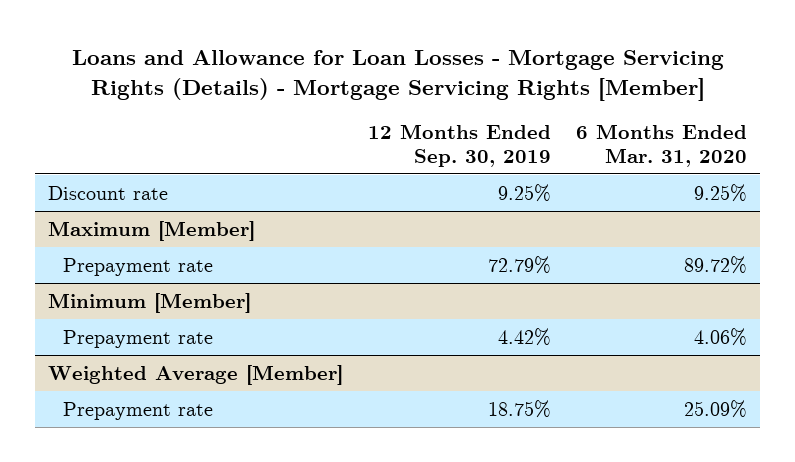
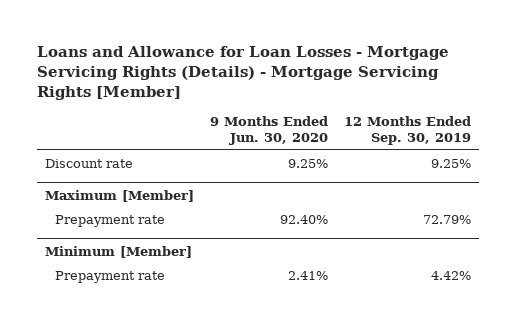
- | 12 Months Ended Sep. 30, 2019 | 6 Months Ended Mar. 31, 2020
+ | 9 Months Ended Jun. 30, 2020 | 12 Months Ended Sep. 30, 2019
- Weighted Average [Member]
- Prepayment rate | 18.75% | 25.09%

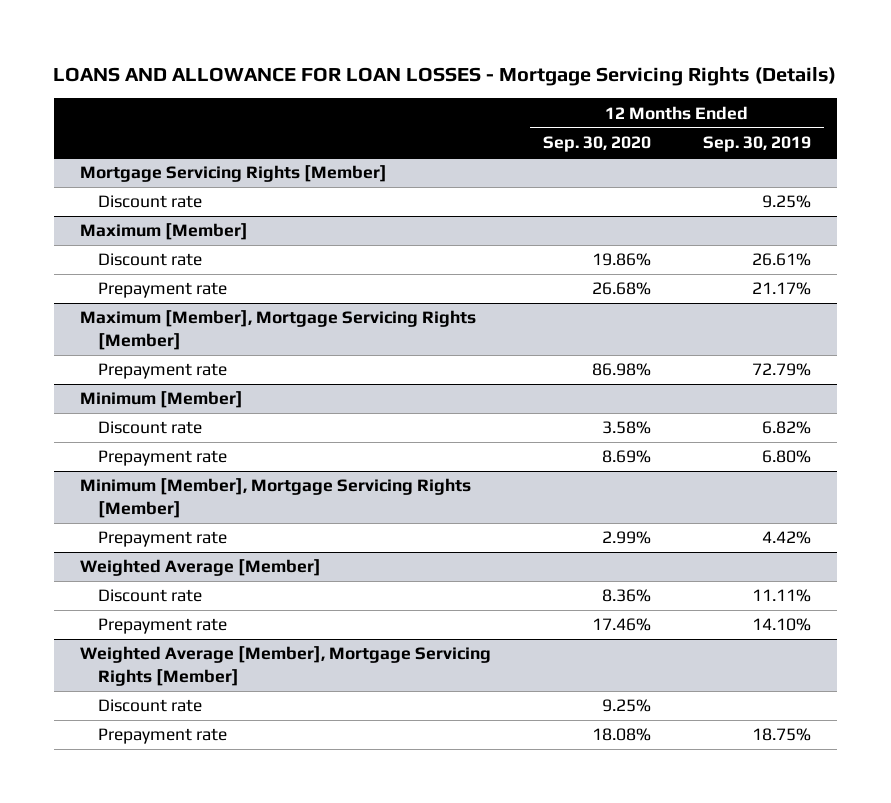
- Loans and Allowance for Loan Losses - Mortgage Servicing Rights (Details) - Mortgage Servicing Rights [Member]
+ LOANS AND ALLOWANCE FOR LOAN LOSSES - Mortgage Servicing Rights (Details)
- | 9 Months Ended Jun. 30, 2020 | 12 Months Ended Sep. 30, 2019
+ | 12 Months Ended Sep. 30, 2020 | 12 Months Ended Sep. 30, 2019
+ Mortgage Servicing Rights [Member]
@ Maximum [Member]
+ Discount rate | 19.86% | 26.61%
+ Prepayment rate | 26.68% | 21.17%
+ Maximum [Member], Mortgage Servicing Rights [Member]
@ Minimum [Member]
+ Discount rate | 3.58% | 6.82%
+ Prepayment rate | 8.69% | 6.80%
+ Minimum [Member], Mortgage Servicing Rights [Member]
+ Weighted Average [Member]
+ Discount rate | 8.36% | 11.11%
+ Prepayment rate | 17.46% | 14.10%
+ Weighted Average [Member], Mortgage Servicing Rights [Member]
+ Discount rate | 9.25% |
+ Prepayment rate | 18.08% | 18.75%

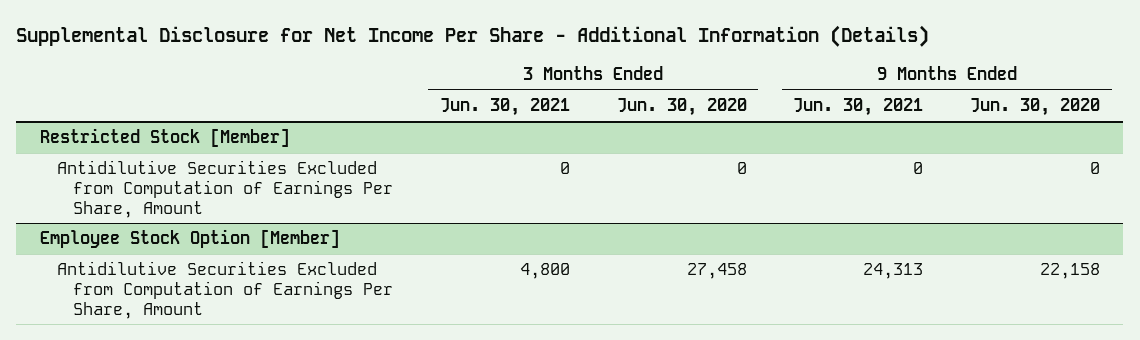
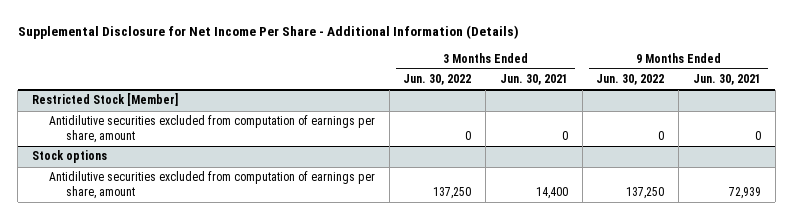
- | 3 Months Ended Jun. 30, 2021 | 3 Months Ended Jun. 30, 2020 | 9 Months Ended Jun. 30, 2021 | 9 Months Ended Jun. 30, 2020
+ | 3 Months Ended Jun. 30, 2022 | 3 Months Ended Jun. 30, 2021 | 9 Months Ended Jun. 30, 2022 | 9 Months Ended Jun. 30, 2021
@ Restricted Stock [Member]
- Antidilutive Securities Excluded from Computation of Earnings Per Share, Amount | 0 | 0 | 0 | 0
- Employee Stock Option [Member]
- Antidilutive Securities Excluded from Computation of Earnings Per Share, Amount | 4,800 | 27,458 | 24,313 | 22,158
@ Restricted Stock [Member]
+ Antidilutive securities excluded from computation of earnings per share, amount | 0 | 0 | 0 | 0
+ Stock options
+ Antidilutive securities excluded from computation of earnings per share, amount | 137,250 | 14,400 | 137,250 | 72,939

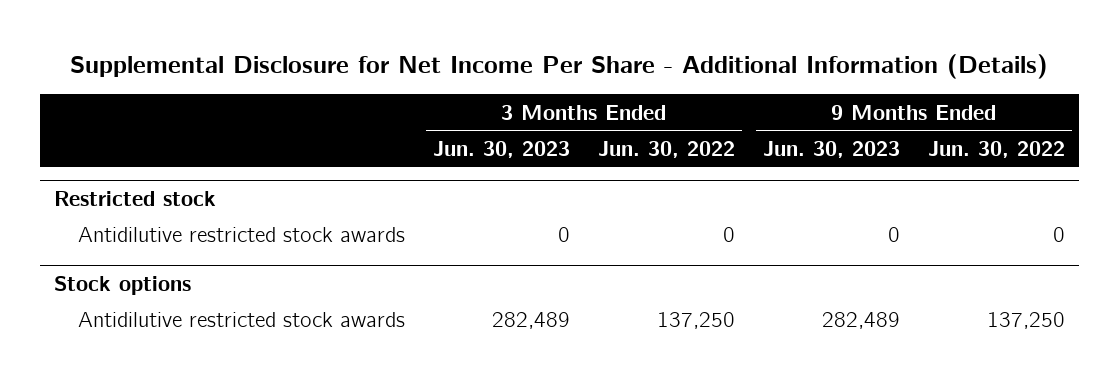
- | 3 Months Ended Jun. 30, 2022 | 3 Months Ended Jun. 30, 2021 | 9 Months Ended Jun. 30, 2022 | 9 Months Ended Jun. 30, 2021
+ | 3 Months Ended Jun. 30, 2023 | 3 Months Ended Jun. 30, 2022 | 9 Months Ended Jun. 30, 2023 | 9 Months Ended Jun. 30, 2022
- Restricted Stock [Member]
- Antidilutive securities excluded from computation of earnings per share, amount | 0 | 0 | 0 | 0
+ Restricted stock
+ Antidilutive restricted stock awards | 0 | 0 | 0 | 0
@ Stock options
- Antidilutive securities excluded from computation of earnings per share, amount | 137,250 | 14,400 | 137,250 | 72,939
+ Antidilutive restricted stock awards | 282,489 | 137,250 | 282,489 | 137,250

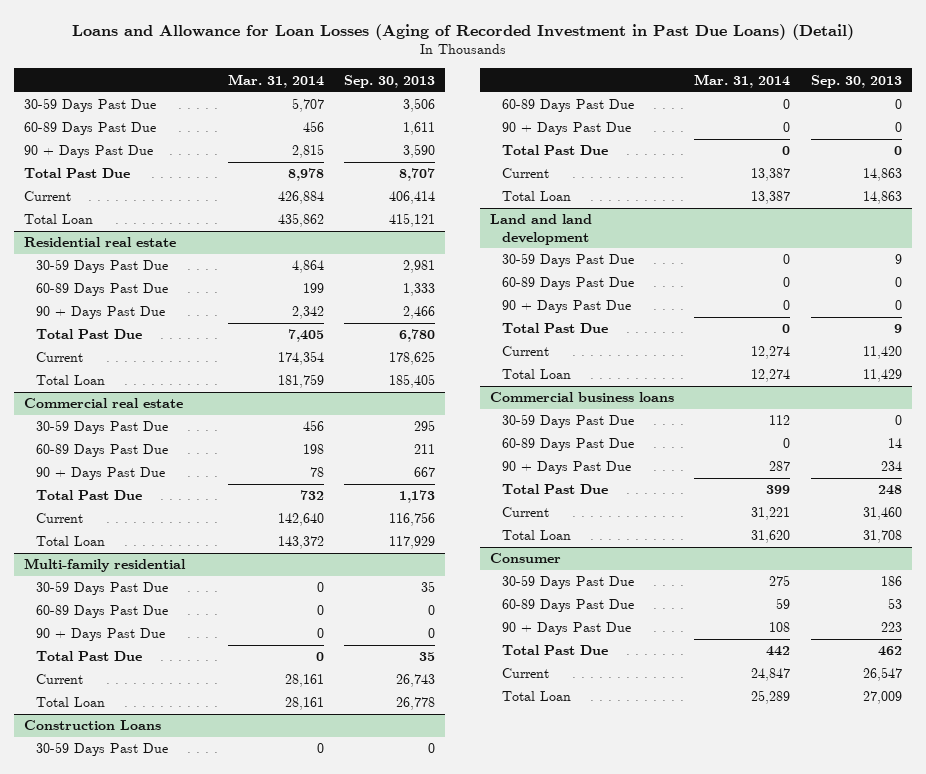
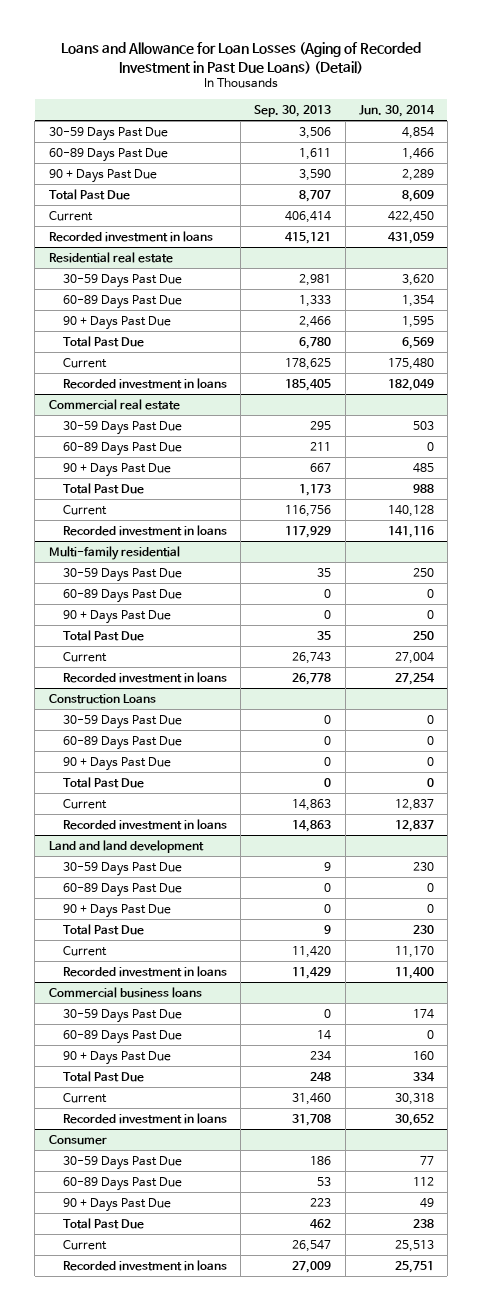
- | Mar. 31, 2014 | Sep. 30, 2013
+ | Sep. 30, 2013 | Jun. 30, 2014
- Total Loan | 435,862 | 415,121
+ Recorded investment in loans | 415,121 | 431,059
@ Residential real estate
- Total Loan | 181,759 | 185,405
+ Recorded investment in loans | 185,405 | 182,049
@ Commercial real estate
- Total Loan | 143,372 | 117,929
+ Recorded investment in loans | 117,929 | 141,116
@ Multi-family residential
- Total Loan | 28,161 | 26,778
+ Recorded investment in loans | 26,778 | 27,254
@ Construction Loans
- Total Loan | 13,387 | 14,863
+ Recorded investment in loans | 14,863 | 12,837
@ Land and land development
- Total Loan | 12,274 | 11,429
+ Recorded investment in loans | 11,429 | 11,400
@ Commercial business loans
- Total Loan | 31,620 | 31,708
+ Recorded investment in loans | 31,708 | 30,652
@ Consumer
- Total Loan | 25,289 | 27,009
+ Recorded investment in loans | 27,009 | 25,751

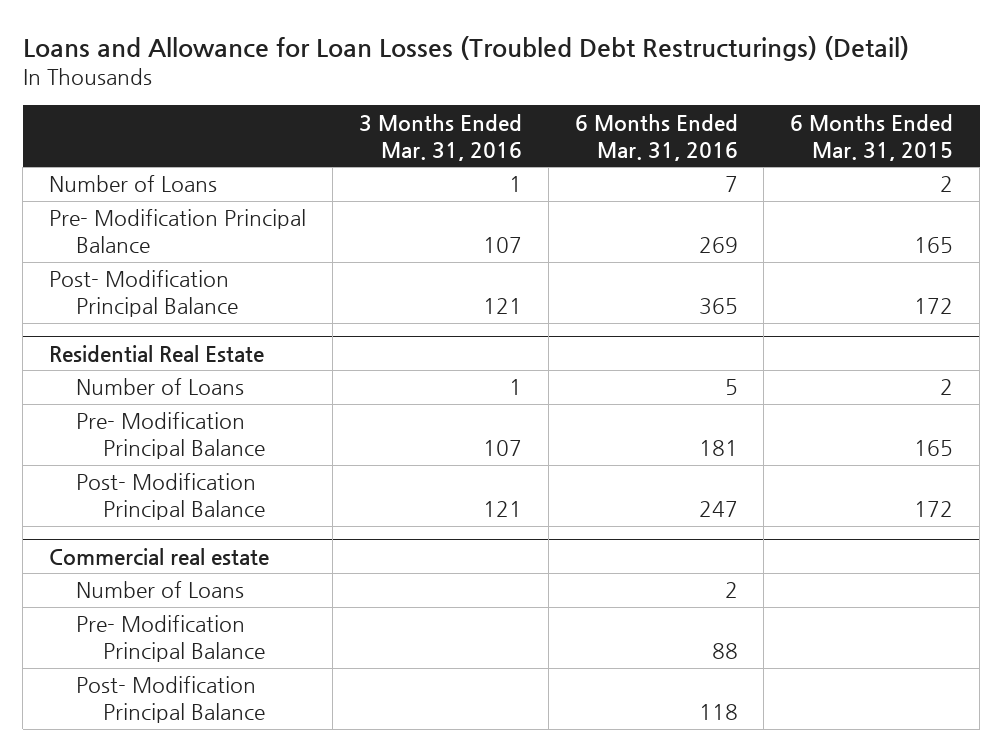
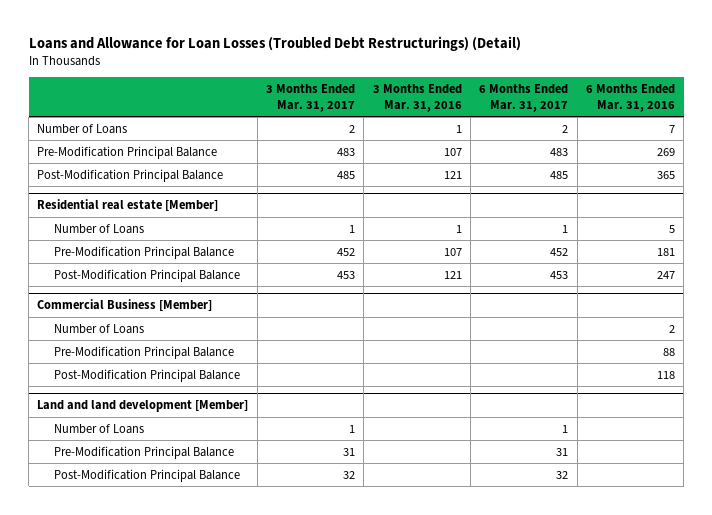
- | 3 Months Ended Mar. 31, 2016 | 6 Months Ended Mar. 31, 2016 | 6 Months Ended Mar. 31, 2015
+ | 3 Months Ended Mar. 31, 2017 | 3 Months Ended Mar. 31, 2016 | 6 Months Ended Mar. 31, 2017 | 6 Months Ended Mar. 31, 2016
- Pre- Modification Principal Balance | 107 | 269 | 165
- Post- Modification Principal Balance | 121 | 365 | 172
- Residential Real Estate
+ Pre-Modification Principal Balance | 483 | 107 | 483 | 269
+ Post-Modification Principal Balance | 485 | 121 | 485 | 365
+ Residential real estate [Member]
- Pre- Modification Principal Balance | 107 | 181 | 165
- Post- Modification Principal Balance | 121 | 247 | 172
- Commercial real estate
+ Pre-Modification Principal Balance | 452 | 107 | 452 | 181
+ Post-Modification Principal Balance | 453 | 121 | 453 | 247
+ Commercial Business [Member]
- Pre- Modification Principal Balance | | 88 |
- Post- Modification Principal Balance | | 118 |
+ Pre-Modification Principal Balance | | | | 88
+ Post-Modification Principal Balance | | | | 118
+ Land and land development [Member]
+ Number of Loans | 1 | | 1 |
+ Pre-Modification Principal Balance | 31 | | 31 |
+ Post-Modification Principal Balance | 32 | | 32 |

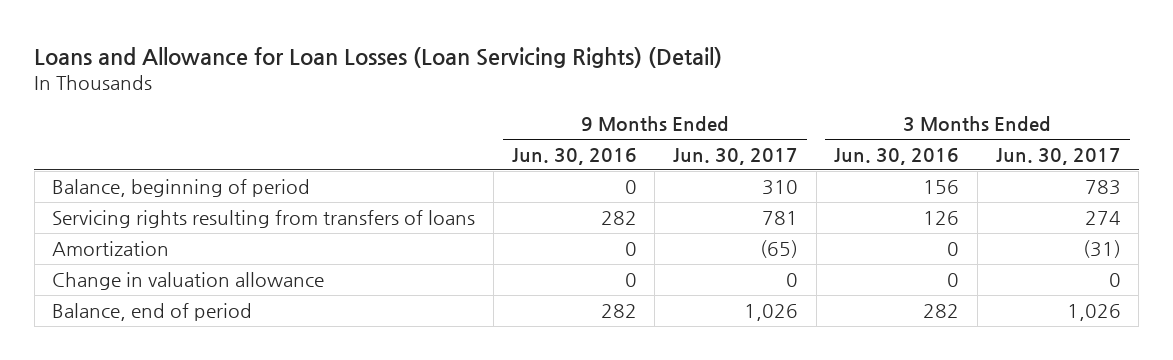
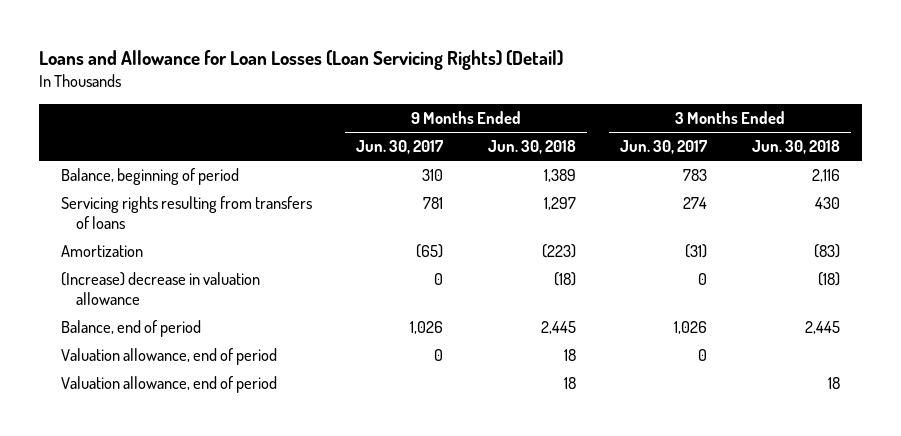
- | 9 Months Ended Jun. 30, 2016 | 9 Months Ended Jun. 30, 2017 | 3 Months Ended Jun. 30, 2016 | 3 Months Ended Jun. 30, 2017
+ | 9 Months Ended Jun. 30, 2017 | 9 Months Ended Jun. 30, 2018 | 3 Months Ended Jun. 30, 2017 | 3 Months Ended Jun. 30, 2018
- Change in valuation allowance | 0 | 0 | 0 | 0
+ (Increase) decrease in valuation allowance | 0 | (18) | 0 | (18)
+ Valuation allowance, end of period | 0 | 18 | 0 |
+ Valuation allowance, end of period | | 18 | | 18

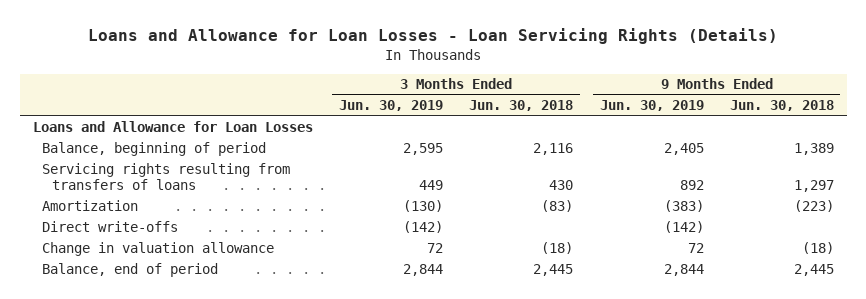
- Loans and Allowance for Loan Losses (Loan Servicing Rights) (Detail)
+ Loans and Allowance for Loan Losses - Loan Servicing Rights (Details)
- | 9 Months Ended Jun. 30, 2017 | 9 Months Ended Jun. 30, 2018 | 3 Months Ended Jun. 30, 2017 | 3 Months Ended Jun. 30, 2018
+ | 3 Months Ended Jun. 30, 2019 | 3 Months Ended Jun. 30, 2018 | 9 Months Ended Jun. 30, 2019 | 9 Months Ended Jun. 30, 2018
+ Loans and Allowance for Loan Losses
- (Increase) decrease in valuation allowance | 0 | (18) | 0 | (18)
+ Direct write-offs | (142) | | (142) |
+ Change in valuation allowance | 72 | (18) | 72 | (18)
- Valuation allowance, end of period | 0 | 18 | 0 |
- Valuation allowance, end of period | | 18 | | 18

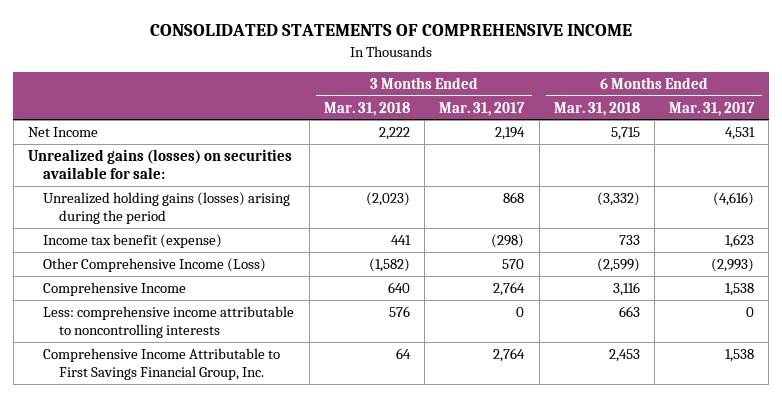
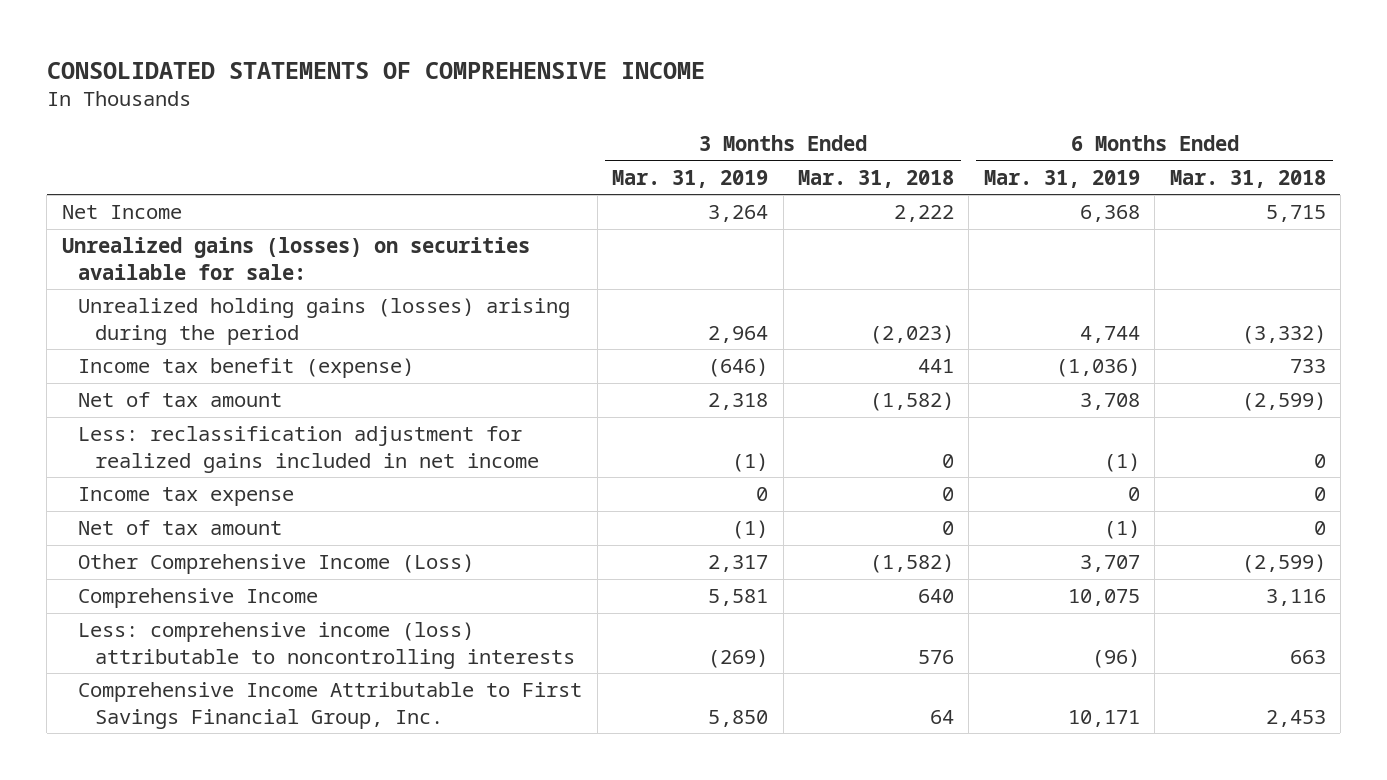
- | 3 Months Ended Mar. 31, 2018 | 3 Months Ended Mar. 31, 2017 | 6 Months Ended Mar. 31, 2018 | 6 Months Ended Mar. 31, 2017
+ | 3 Months Ended Mar. 31, 2019 | 3 Months Ended Mar. 31, 2018 | 6 Months Ended Mar. 31, 2019 | 6 Months Ended Mar. 31, 2018
+ Net of tax amount | 2,318 | (1,582) | 3,708 | (2,599)
+ Less: reclassification adjustment for realized gains included in net income | (1) | 0 | (1) | 0
+ Income tax expense | 0 | 0 | 0 | 0
+ Net of tax amount | (1) | 0 | (1) | 0
- Less: comprehensive income attributable to noncontrolling interests | 576 | 0 | 663 | 0
+ Less: comprehensive income (loss) attributable to noncontrolling interests | (269) | 576 | (96) | 663

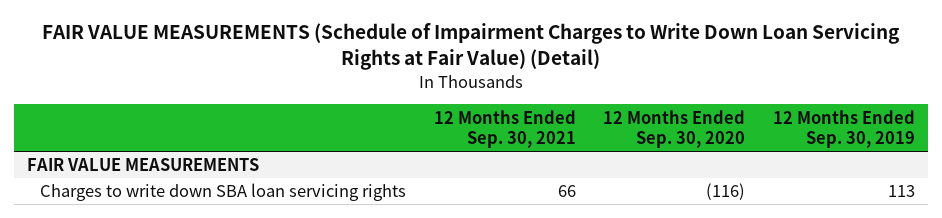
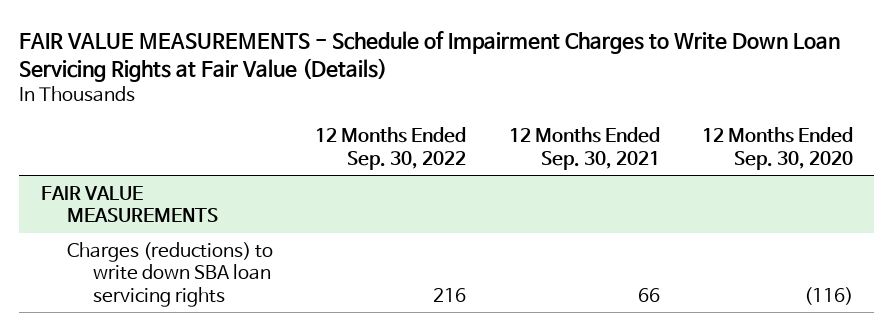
- FAIR VALUE MEASUREMENTS (Schedule of Impairment Charges to Write Down Loan Servicing Rights at Fair Value) (Detail)
+ FAIR VALUE MEASUREMENTS - Schedule of Impairment Charges to Write Down Loan Servicing Rights at Fair Value (Details)
- | 12 Months Ended Sep. 30, 2021 | 12 Months Ended Sep. 30, 2020 | 12 Months Ended Sep. 30, 2019
+ | 12 Months Ended Sep. 30, 2022 | 12 Months Ended Sep. 30, 2021 | 12 Months Ended Sep. 30, 2020
- Charges to write down SBA loan servicing rights | 66 | (116) | 113
+ Charges (reductions) to write down SBA loan servicing rights | 216 | 66 | (116)

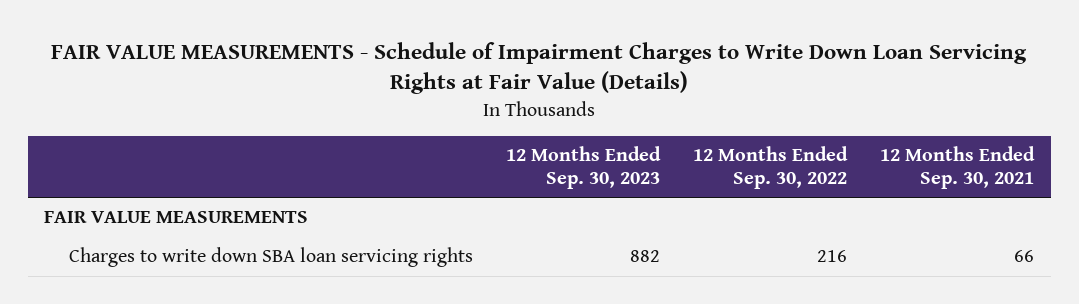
- | 12 Months Ended Sep. 30, 2022 | 12 Months Ended Sep. 30, 2021 | 12 Months Ended Sep. 30, 2020
+ | 12 Months Ended Sep. 30, 2023 | 12 Months Ended Sep. 30, 2022 | 12 Months Ended Sep. 30, 2021
- Charges (reductions) to write down SBA loan servicing rights | 216 | 66 | (116)
+ Charges to write down SBA loan servicing rights | 882 | 216 | 66

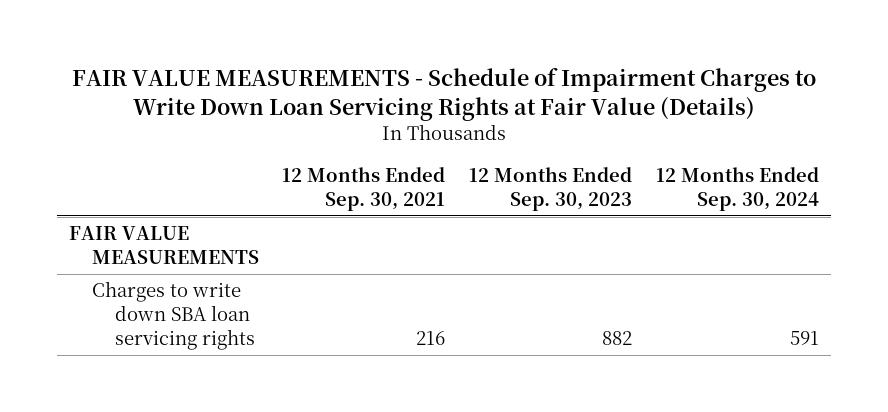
- | 12 Months Ended Sep. 30, 2023 | 12 Months Ended Sep. 30, 2022 | 12 Months Ended Sep. 30, 2021
+ | 12 Months Ended Sep. 30, 2021 | 12 Months Ended Sep. 30, 2023 | 12 Months Ended Sep. 30, 2024
- Charges to write down SBA loan servicing rights | 882 | 216 | 66
+ Charges to write down SBA loan servicing rights | 216 | 882 | 591

